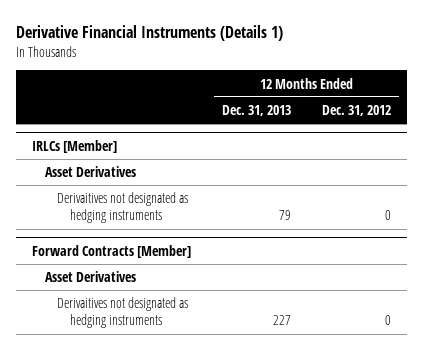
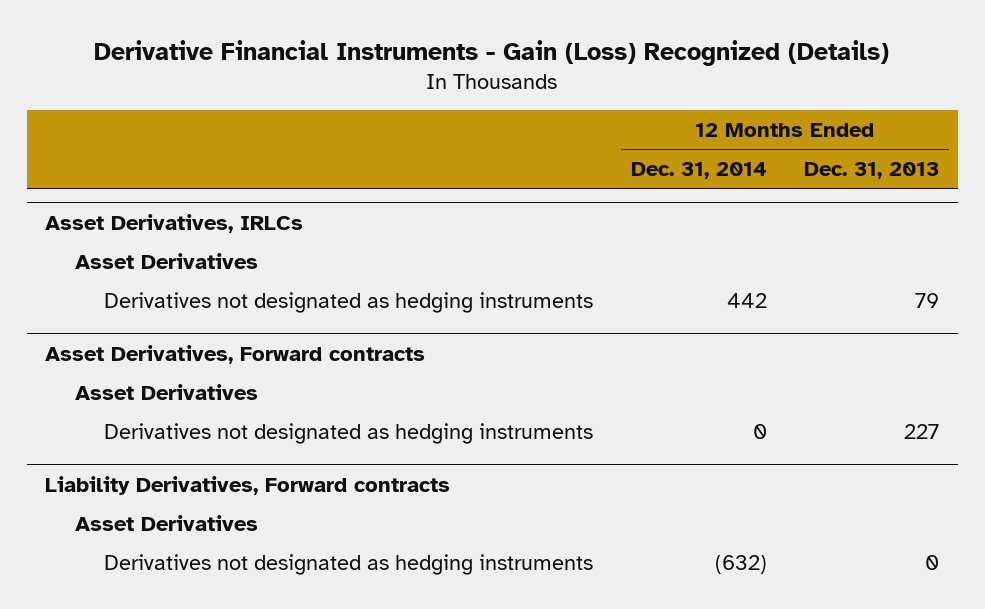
- Derivative Financial Instruments (Details 1)
+ Derivative Financial Instruments - Gain (Loss) Recognized (Details)
- | 12 Months Ended Dec. 31, 2013 | 12 Months Ended Dec. 31, 2012
+ | 12 Months Ended Dec. 31, 2014 | 12 Months Ended Dec. 31, 2013
- IRLCs [Member]
+ Asset Derivatives, IRLCs
- Derivaitives not designated as hedging instruments | 79 | 0
- Forward Contracts [Member]
+ Derivatives not designated as hedging instruments | 442 | 79
+ Asset Derivatives, Forward contracts
- Derivaitives not designated as hedging instruments | 227 | 0
+ Derivatives not designated as hedging instruments | 0 | 227
+ Liability Derivatives, Forward contracts
+ Asset Derivatives
+ Derivatives not designated as hedging instruments | (632) | 0

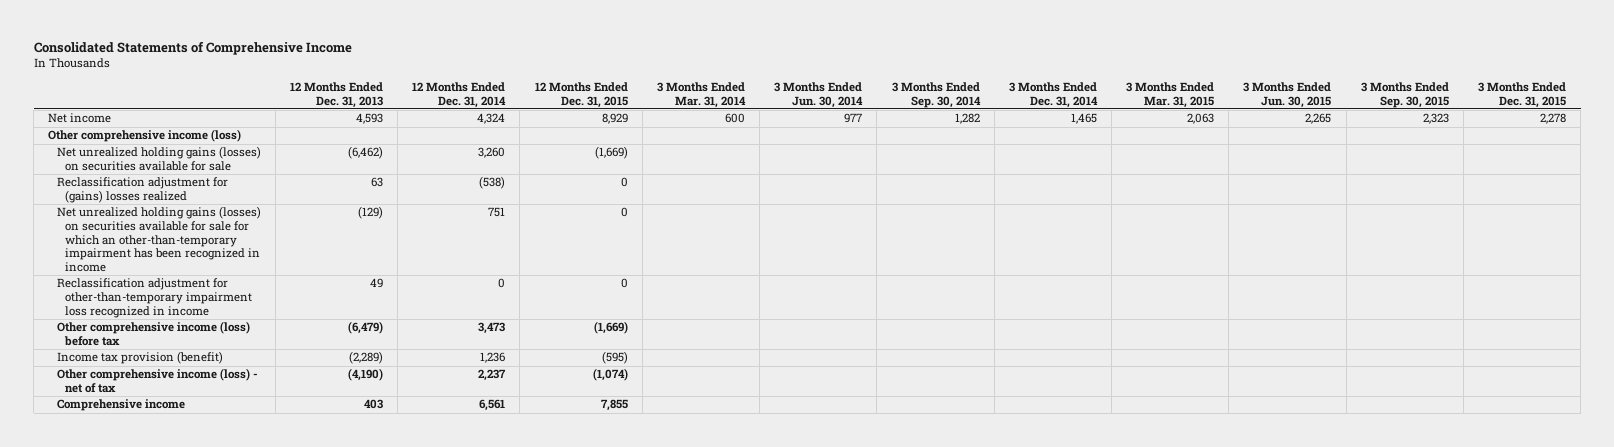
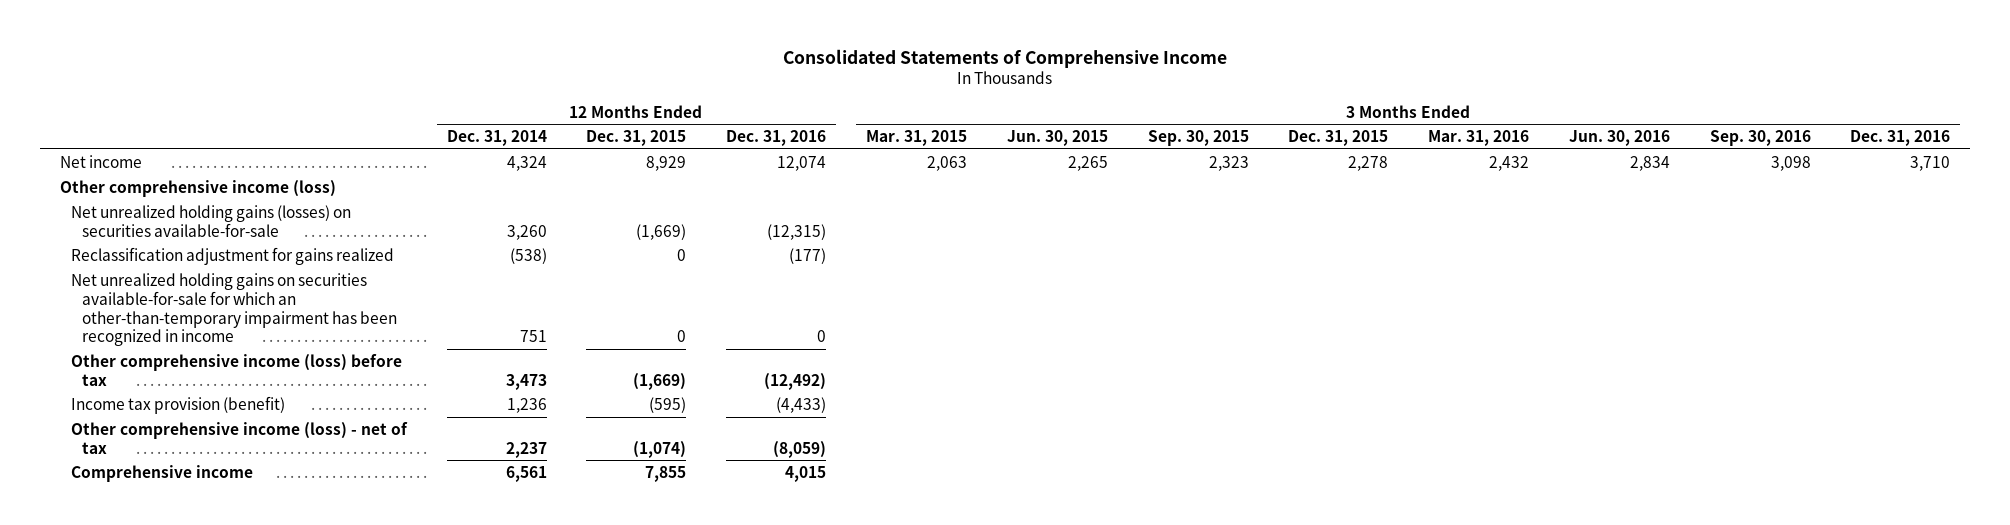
- | 12 Months Ended Dec. 31, 2013 | 12 Months Ended Dec. 31, 2014 | 12 Months Ended Dec. 31, 2015 | 3 Months Ended Mar. 31, 2014 | 3 Months Ended Jun. 30, 2014 | 3 Months Ended Sep. 30, 2014 | 3 Months Ended Dec. 31, 2014 | 3 Months Ended Mar. 31, 2015 | 3 Months Ended Jun. 30, 2015 | 3 Months Ended Sep. 30, 2015 | 3 Months Ended Dec. 31, 2015
+ | 12 Months Ended Dec. 31, 2014 | 12 Months Ended Dec. 31, 2015 | 12 Months Ended Dec. 31, 2016 | 3 Months Ended Mar. 31, 2015 | 3 Months Ended Jun. 30, 2015 | 3 Months Ended Sep. 30, 2015 | 3 Months Ended Dec. 31, 2015 | 3 Months Ended Mar. 31, 2016 | 3 Months Ended Jun. 30, 2016 | 3 Months Ended Sep. 30, 2016 | 3 Months Ended Dec. 31, 2016
- Net unrealized holding gains (losses) on securities available for sale | (6,462) | 3,260 | (1,669) | | | | | | | |
- Reclassification adjustment for (gains) losses realized | 63 | (538) | 0 | | | | | | | |
- Net unrealized holding gains (losses) on securities available for sale for which an other-than-temporary impairment has been recognized in income | (129) | 751 | 0 | | | | | | | |
- Reclassification adjustment for other-than-temporary impairment loss recognized in income | 49 | 0 | 0 | | | | | | | |
+ Net unrealized holding gains (losses) on securities available-for-sale | 3,260 | (1,669) | (12,315) | | | | | | | |
+ Reclassification adjustment for gains realized | (538) | 0 | (177) | | | | | | | |
+ Net unrealized holding gains on securities available-for-sale for which an other-than-temporary impairment has been recognized in income | 751 | 0 | 0 | | | | | | | |

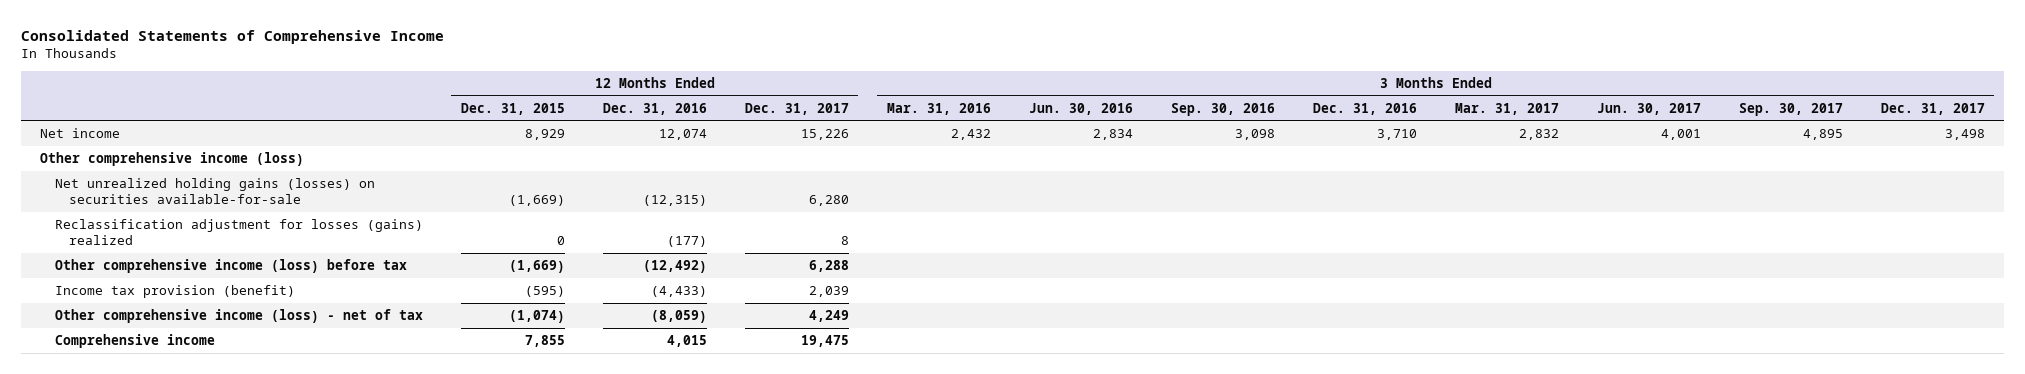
- | 12 Months Ended Dec. 31, 2014 | 12 Months Ended Dec. 31, 2015 | 12 Months Ended Dec. 31, 2016 | 3 Months Ended Mar. 31, 2015 | 3 Months Ended Jun. 30, 2015 | 3 Months Ended Sep. 30, 2015 | 3 Months Ended Dec. 31, 2015 | 3 Months Ended Mar. 31, 2016 | 3 Months Ended Jun. 30, 2016 | 3 Months Ended Sep. 30, 2016 | 3 Months Ended Dec. 31, 2016
+ | 12 Months Ended Dec. 31, 2015 | 12 Months Ended Dec. 31, 2016 | 12 Months Ended Dec. 31, 2017 | 3 Months Ended Mar. 31, 2016 | 3 Months Ended Jun. 30, 2016 | 3 Months Ended Sep. 30, 2016 | 3 Months Ended Dec. 31, 2016 | 3 Months Ended Mar. 31, 2017 | 3 Months Ended Jun. 30, 2017 | 3 Months Ended Sep. 30, 2017 | 3 Months Ended Dec. 31, 2017
- Reclassification adjustment for gains realized | (538) | 0 | (177) | | | | | | | |
- Net unrealized holding gains on securities available-for-sale for which an other-than-temporary impairment has been recognized in income | 751 | 0 | 0 | | | | | | | |
+ Reclassification adjustment for losses (gains) realized | 0 | (177) | 8 | | | | | | | |

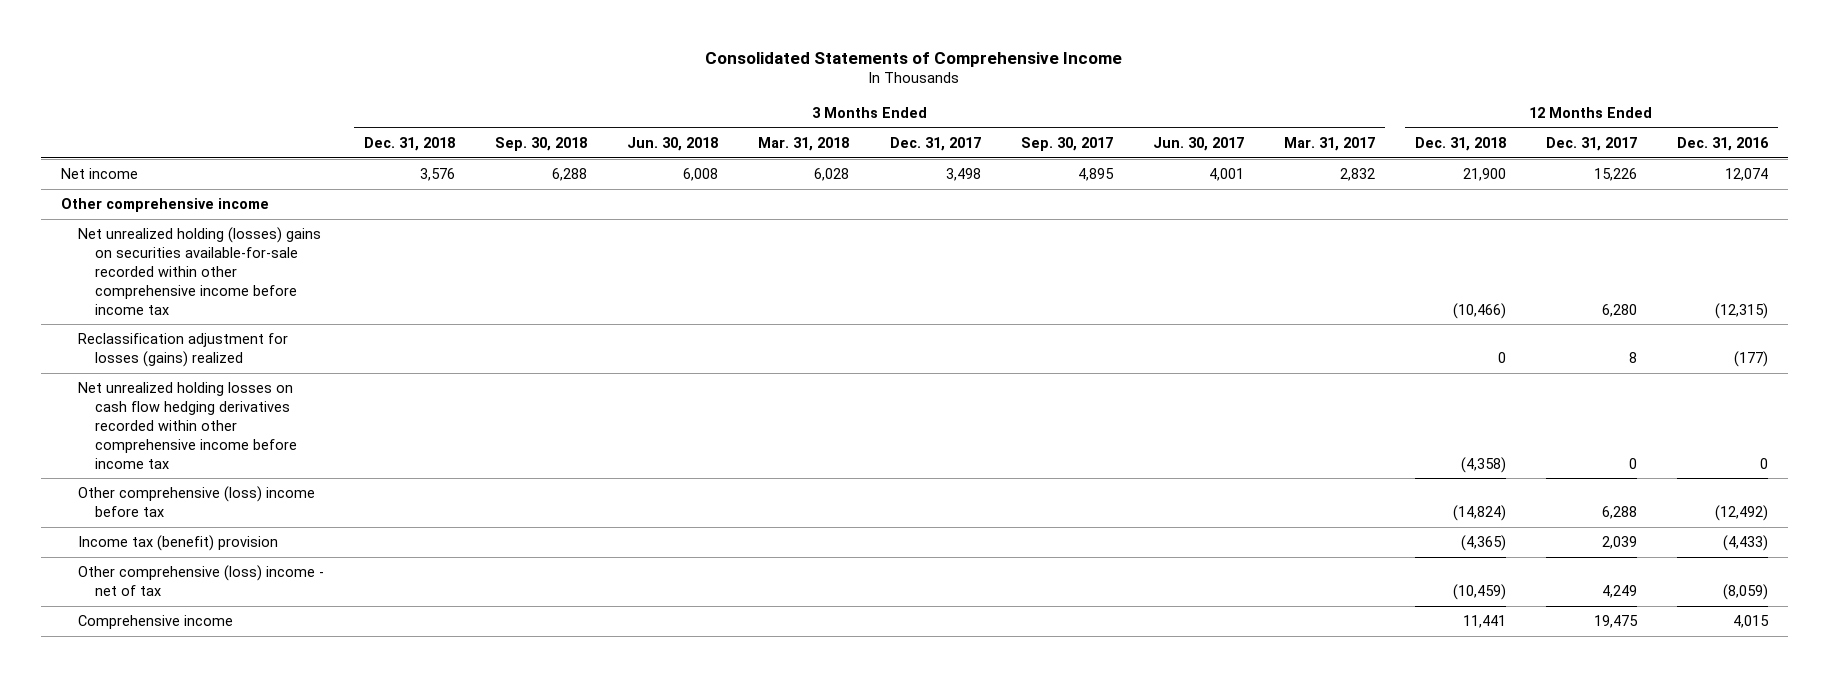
- | 12 Months Ended Dec. 31, 2015 | 12 Months Ended Dec. 31, 2016 | 12 Months Ended Dec. 31, 2017 | 3 Months Ended Mar. 31, 2016 | 3 Months Ended Jun. 30, 2016 | 3 Months Ended Sep. 30, 2016 | 3 Months Ended Dec. 31, 2016 | 3 Months Ended Mar. 31, 2017 | 3 Months Ended Jun. 30, 2017 | 3 Months Ended Sep. 30, 2017 | 3 Months Ended Dec. 31, 2017
+ | 3 Months Ended Dec. 31, 2018 | 3 Months Ended Sep. 30, 2018 | 3 Months Ended Jun. 30, 2018 | 3 Months Ended Mar. 31, 2018 | 3 Months Ended Dec. 31, 2017 | 3 Months Ended Sep. 30, 2017 | 3 Months Ended Jun. 30, 2017 | 3 Months Ended Mar. 31, 2017 | 12 Months Ended Dec. 31, 2018 | 12 Months Ended Dec. 31, 2017 | 12 Months Ended Dec. 31, 2016
- Other comprehensive income (loss)
- Net unrealized holding gains (losses) on securities available-for-sale | (1,669) | (12,315) | 6,280 | | | | | | | |
+ Other comprehensive income
+ Net unrealized holding (losses) gains on securities available-for-sale recorded within other comprehensive income before income tax | | | | | | | | | (10,466) | 6,280 | (12,315)
- Other comprehensive income (loss) before tax | (1,669) | (12,492) | 6,288 | | | | | | | |
- Income tax provision (benefit) | (595) | (4,433) | 2,039 | | | | | | | |
- Other comprehensive income (loss) - net of tax | (1,074) | (8,059) | 4,249 | | | | | | | |
+ Net unrealized holding losses on cash flow hedging derivatives recorded within other comprehensive income before income tax | | | | | | | | | (4,358) | 0 | 0
+ Other comprehensive (loss) income before tax | | | | | | | | | (14,824) | 6,288 | (12,492)
+ Income tax (benefit) provision | | | | | | | | | (4,365) | 2,039 | (4,433)
+ Other comprehensive (loss) income - net of tax | | | | | | | | | (10,459) | 4,249 | (8,059)

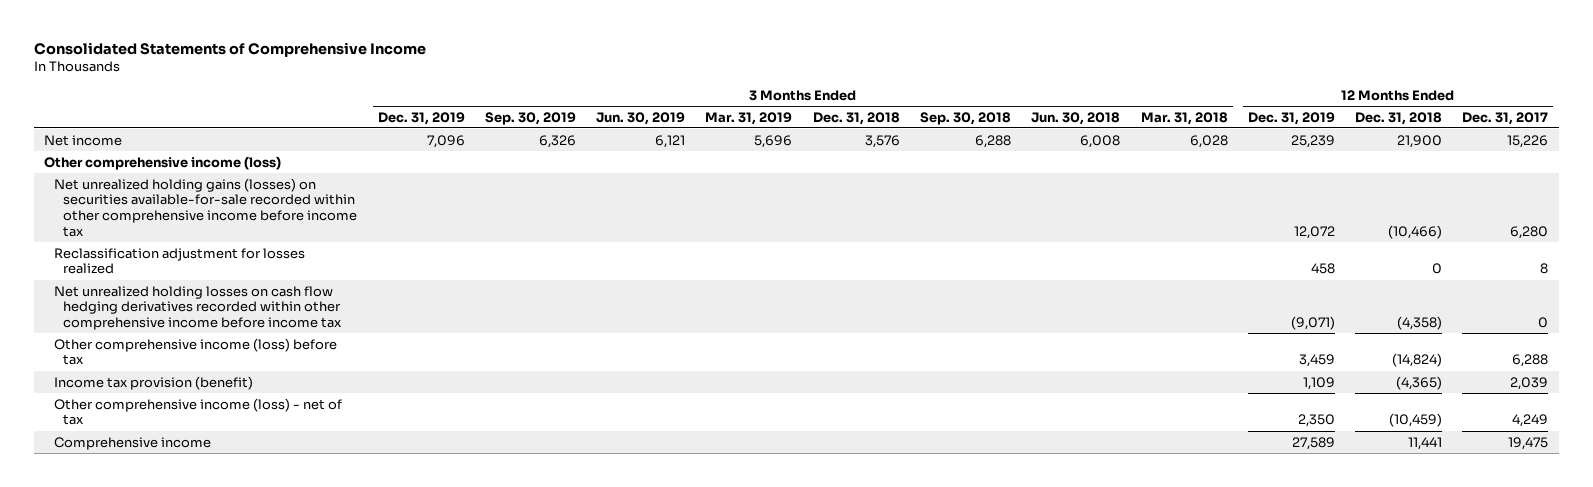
- | 3 Months Ended Dec. 31, 2018 | 3 Months Ended Sep. 30, 2018 | 3 Months Ended Jun. 30, 2018 | 3 Months Ended Mar. 31, 2018 | 3 Months Ended Dec. 31, 2017 | 3 Months Ended Sep. 30, 2017 | 3 Months Ended Jun. 30, 2017 | 3 Months Ended Mar. 31, 2017 | 12 Months Ended Dec. 31, 2018 | 12 Months Ended Dec. 31, 2017 | 12 Months Ended Dec. 31, 2016
+ | 3 Months Ended Dec. 31, 2019 | 3 Months Ended Sep. 30, 2019 | 3 Months Ended Jun. 30, 2019 | 3 Months Ended Mar. 31, 2019 | 3 Months Ended Dec. 31, 2018 | 3 Months Ended Sep. 30, 2018 | 3 Months Ended Jun. 30, 2018 | 3 Months Ended Mar. 31, 2018 | 12 Months Ended Dec. 31, 2019 | 12 Months Ended Dec. 31, 2018 | 12 Months Ended Dec. 31, 2017
- Other comprehensive income
- Net unrealized holding (losses) gains on securities available-for-sale recorded within other comprehensive income before income tax | | | | | | | | | (10,466) | 6,280 | (12,315)
- Reclassification adjustment for losses (gains) realized | | | | | | | | | 0 | 8 | (177)
+ Other comprehensive income (loss)
+ Net unrealized holding gains (losses) on securities available-for-sale recorded within other comprehensive income before income tax | | | | | | | | | 12,072 | (10,466) | 6,280
+ Reclassification adjustment for losses realized | | | | | | | | | 458 | 0 | 8
- Other comprehensive (loss) income before tax | | | | | | | | | (14,824) | 6,288 | (12,492)
- Income tax (benefit) provision | | | | | | | | | (4,365) | 2,039 | (4,433)
- Other comprehensive (loss) income - net of tax | | | | | | | | | (10,459) | 4,249 | (8,059)
+ Other comprehensive income (loss) before tax | | | | | | | | | 3,459 | (14,824) | 6,288
+ Income tax provision (benefit) | | | | | | | | | 1,109 | (4,365) | 2,039
+ Other comprehensive income (loss) - net of tax | | | | | | | | | 2,350 | (10,459) | 4,249

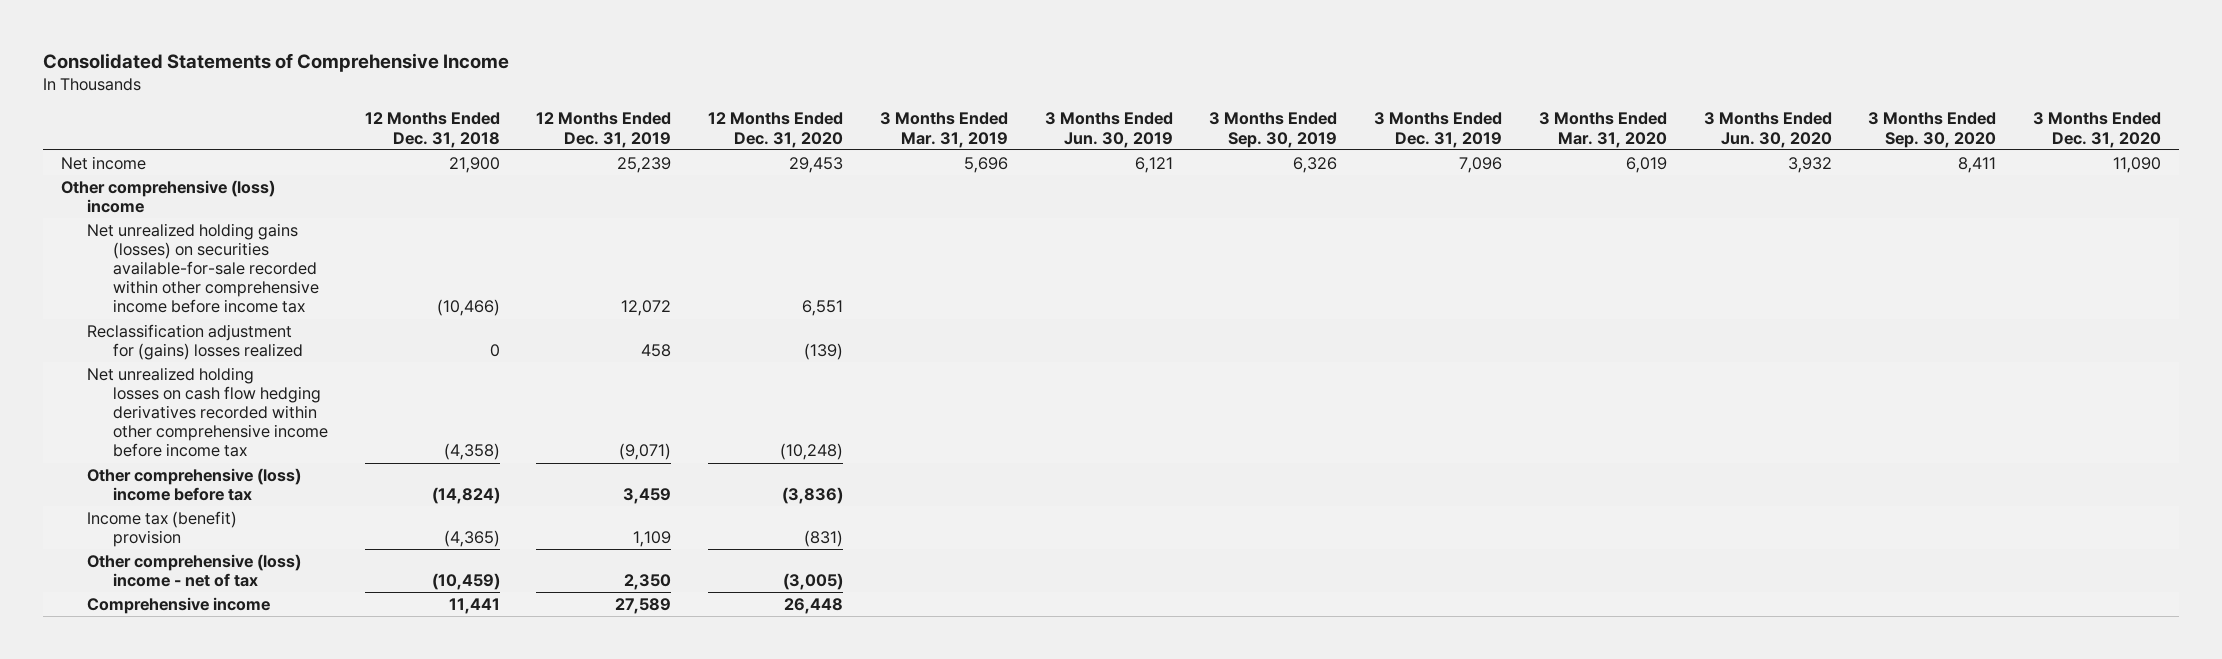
- | 3 Months Ended Dec. 31, 2019 | 3 Months Ended Sep. 30, 2019 | 3 Months Ended Jun. 30, 2019 | 3 Months Ended Mar. 31, 2019 | 3 Months Ended Dec. 31, 2018 | 3 Months Ended Sep. 30, 2018 | 3 Months Ended Jun. 30, 2018 | 3 Months Ended Mar. 31, 2018 | 12 Months Ended Dec. 31, 2019 | 12 Months Ended Dec. 31, 2018 | 12 Months Ended Dec. 31, 2017
+ | 12 Months Ended Dec. 31, 2018 | 12 Months Ended Dec. 31, 2019 | 12 Months Ended Dec. 31, 2020 | 3 Months Ended Mar. 31, 2019 | 3 Months Ended Jun. 30, 2019 | 3 Months Ended Sep. 30, 2019 | 3 Months Ended Dec. 31, 2019 | 3 Months Ended Mar. 31, 2020 | 3 Months Ended Jun. 30, 2020 | 3 Months Ended Sep. 30, 2020 | 3 Months Ended Dec. 31, 2020
- Other comprehensive income (loss)
+ Other comprehensive (loss) income
- Reclassification adjustment for losses realized | | | | | | | | | 458 | 0 | 8
+ Reclassification adjustment for (gains) losses realized | 0 | 458 | (139) | | | | | | | |
- Other comprehensive income (loss) before tax | | | | | | | | | 3,459 | (14,824) | 6,288
- Income tax provision (benefit) | | | | | | | | | 1,109 | (4,365) | 2,039
- Other comprehensive income (loss) - net of tax | | | | | | | | | 2,350 | (10,459) | 4,249
+ Other comprehensive (loss) income before tax | (14,824) | 3,459 | (3,836) | | | | | | | |
+ Income tax (benefit) provision | (4,365) | 1,109 | (831) | | | | | | | |
+ Other comprehensive (loss) income - net of tax | (10,459) | 2,350 | (3,005) | | | | | | | |

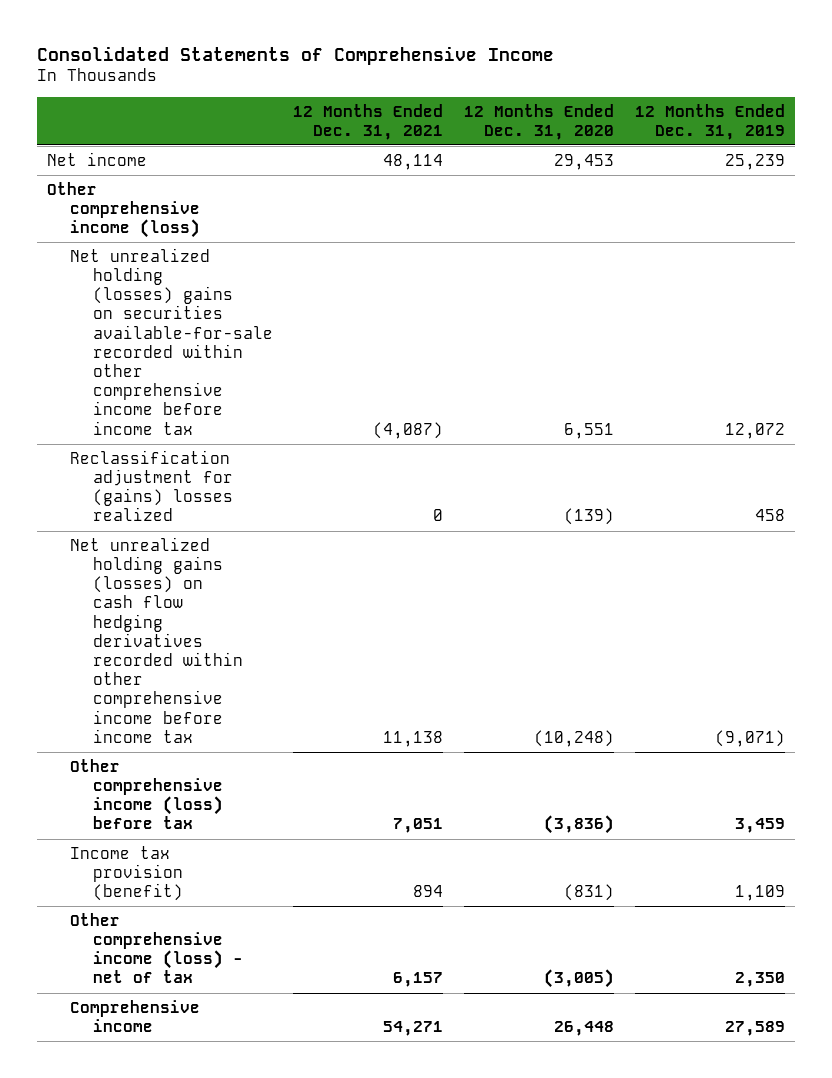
- | 12 Months Ended Dec. 31, 2018 | 12 Months Ended Dec. 31, 2019 | 12 Months Ended Dec. 31, 2020 | 3 Months Ended Mar. 31, 2019 | 3 Months Ended Jun. 30, 2019 | 3 Months Ended Sep. 30, 2019 | 3 Months Ended Dec. 31, 2019 | 3 Months Ended Mar. 31, 2020 | 3 Months Ended Jun. 30, 2020 | 3 Months Ended Sep. 30, 2020 | 3 Months Ended Dec. 31, 2020
+ | 12 Months Ended Dec. 31, 2021 | 12 Months Ended Dec. 31, 2020 | 12 Months Ended Dec. 31, 2019
- Other comprehensive (loss) income
- Net unrealized holding gains (losses) on securities available-for-sale recorded within other comprehensive income before income tax | (10,466) | 12,072 | 6,551 | | | | | | | |
+ Other comprehensive income (loss)
+ Net unrealized holding (losses) gains on securities available-for-sale recorded within other comprehensive income before income tax | (4,087) | 6,551 | 12,072
- Net unrealized holding losses on cash flow hedging derivatives recorded within other comprehensive income before income tax | (4,358) | (9,071) | (10,248) | | | | | | | |
- Other comprehensive (loss) income before tax | (14,824) | 3,459 | (3,836) | | | | | | | |
- Income tax (benefit) provision | (4,365) | 1,109 | (831) | | | | | | | |
- Other comprehensive (loss) income - net of tax | (10,459) | 2,350 | (3,005) | | | | | | | |
+ Net unrealized holding gains (losses) on cash flow hedging derivatives recorded within other comprehensive income before income tax | 11,138 | (10,248) | (9,071)
+ Other comprehensive income (loss) before tax | 7,051 | (3,836) | 3,459
+ Income tax provision (benefit) | 894 | (831) | 1,109
+ Other comprehensive income (loss) - net of tax | 6,157 | (3,005) | 2,350

